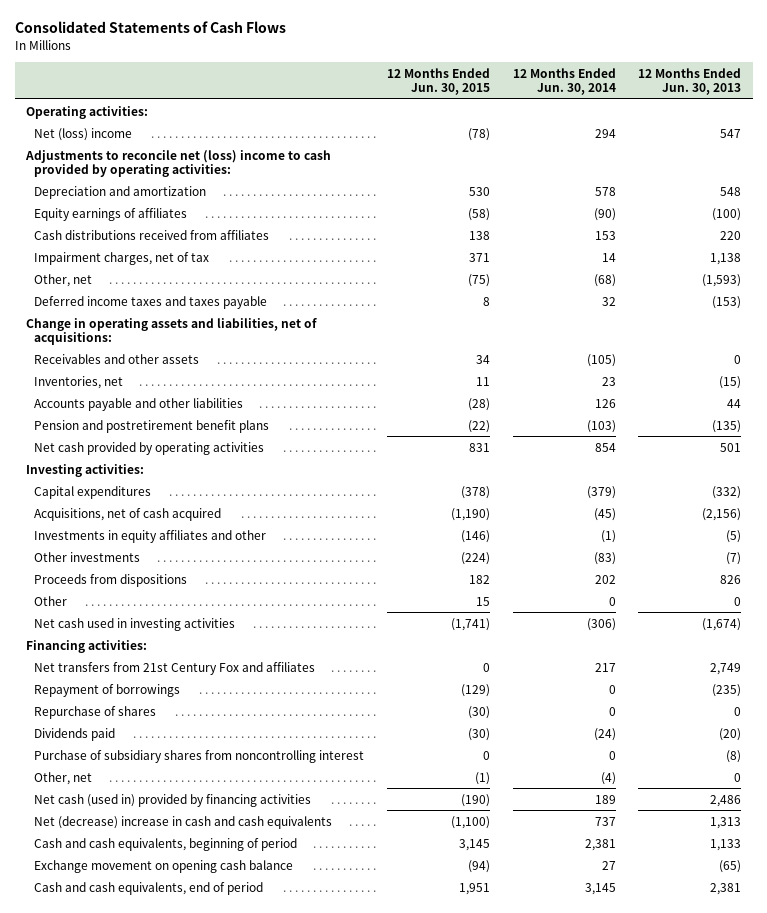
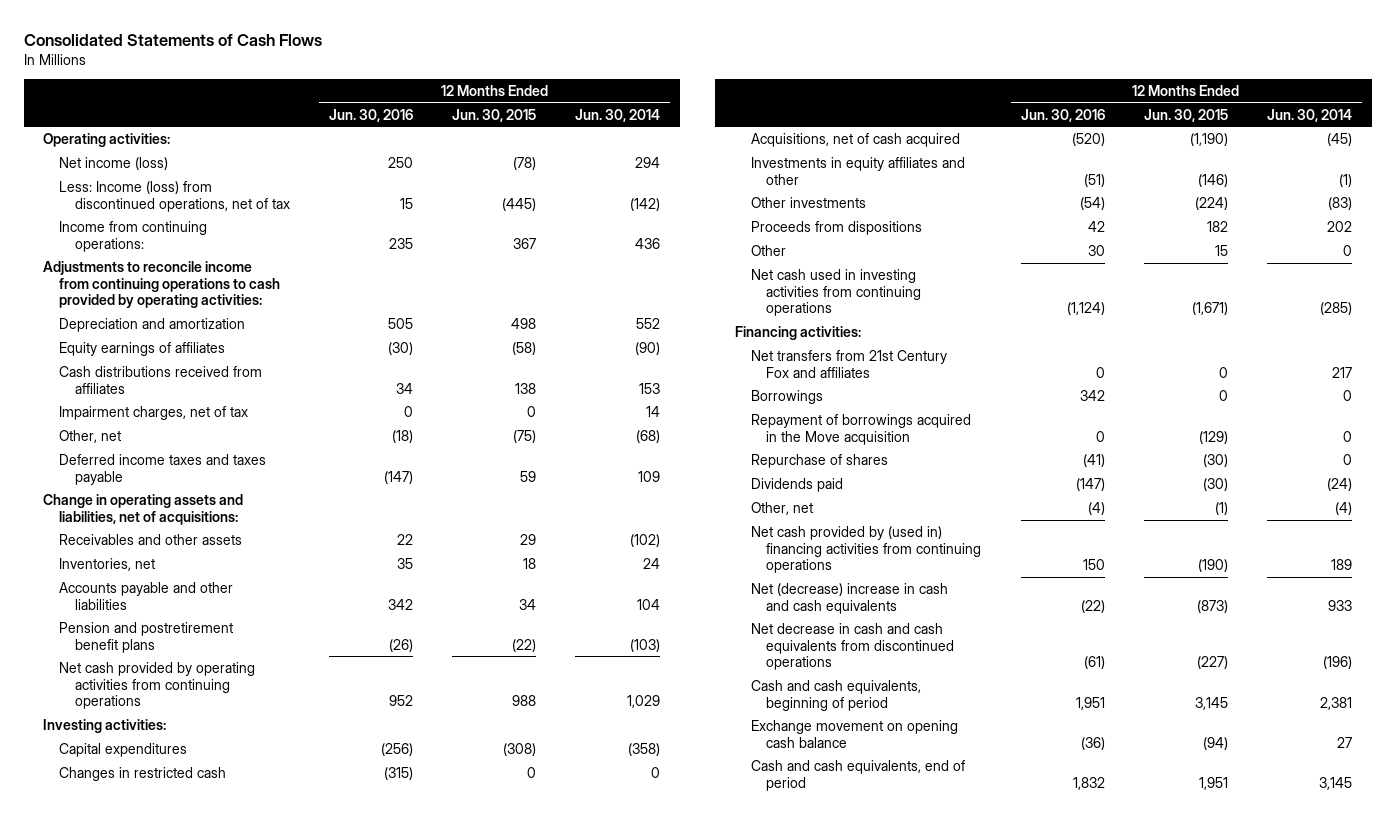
- | 12 Months Ended Jun. 30, 2015 | 12 Months Ended Jun. 30, 2014 | 12 Months Ended Jun. 30, 2013
+ | 12 Months Ended Jun. 30, 2016 | 12 Months Ended Jun. 30, 2015 | 12 Months Ended Jun. 30, 2014
- Net (loss) income | (78) | 294 | 547
- Adjustments to reconcile net (loss) income to cash provided by operating activities:
- Depreciation and amortization | 530 | 578 | 548
+ Net income (loss) | 250 | (78) | 294
+ Less: Income (loss) from discontinued operations, net of tax | 15 | (445) | (142)
+ Income from continuing operations: | 235 | 367 | 436
+ Adjustments to reconcile income from continuing operations to cash provided by operating activities:
+ Depreciation and amortization | 505 | 498 | 552
- Impairment charges, net of tax | 371 | 14 | 1,138
+ Impairment charges, net of tax | 0 | 0 | 14
- Deferred income taxes and taxes payable | 8 | 32 | (153)
+ Deferred income taxes and taxes payable | (147) | 59 | 109
- Receivables and other assets | 34 | (105) | 0
- Inventories, net | 11 | 23 | (15)
- Accounts payable and other liabilities | (28) | 126 | 44
+ Receivables and other assets | 22 | 29 | (102)
+ Inventories, net | 35 | 18 | 24
+ Accounts payable and other liabilities | 342 | 34 | 104
- Net cash provided by operating activities | 831 | 854 | 501
+ Net cash provided by operating activities from continuing operations | 952 | 988 | 1,029
- Capital expenditures | (378) | (379) | (332)
+ Capital expenditures | (256) | (308) | (358)
+ Changes in restricted cash | (315) | 0 | 0
- Net cash used in investing activities | (1,741) | (306) | (1,674)
+ Net cash used in investing activities from continuing operations | (1,124) | (1,671) | (285)
- Repayment of borrowings | (129) | 0 | (235)
+ Borrowings | 342 | 0 | 0
+ Repayment of borrowings acquired in the Move acquisition | 0 | (129) | 0
- Purchase of subsidiary shares from noncontrolling interest | 0 | 0 | (8)
- Net cash (used in) provided by financing activities | (190) | 189 | 2,486
- Net (decrease) increase in cash and cash equivalents | (1,100) | 737 | 1,313
+ Net cash provided by (used in) financing activities from continuing operations | 150 | (190) | 189
+ Net (decrease) increase in cash and cash equivalents | (22) | (873) | 933
+ Net decrease in cash and cash equivalents from discontinued operations | (61) | (227) | (196)

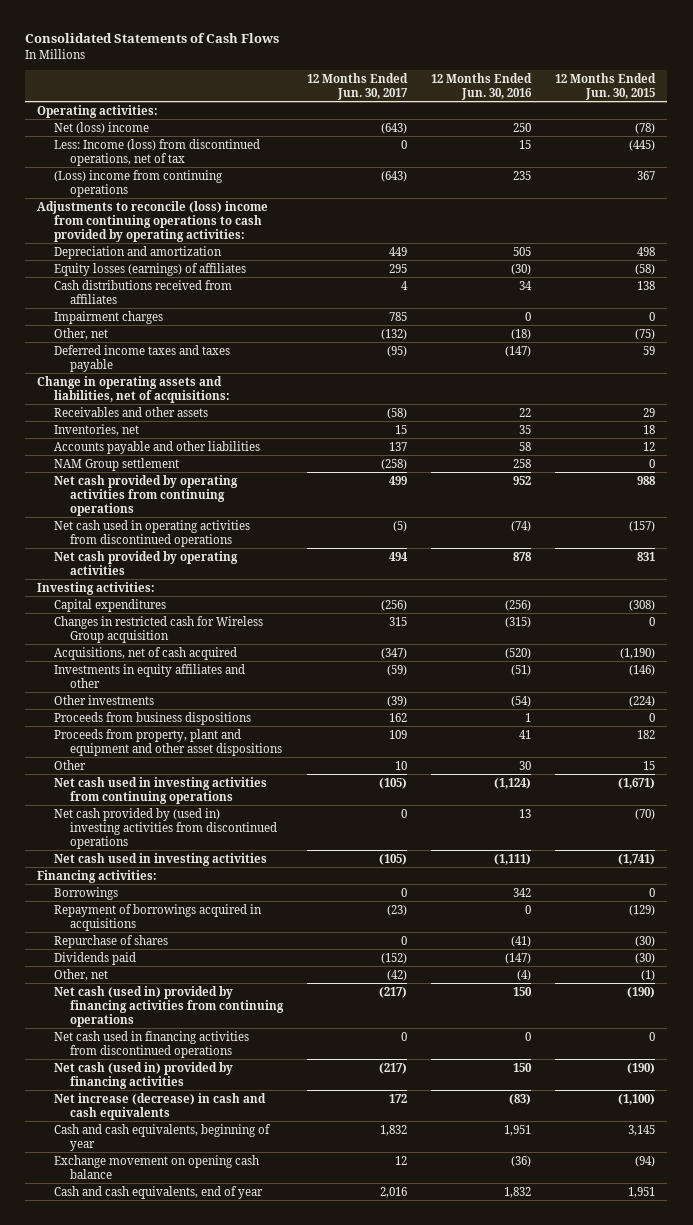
- | 12 Months Ended Jun. 30, 2016 | 12 Months Ended Jun. 30, 2015 | 12 Months Ended Jun. 30, 2014
+ | 12 Months Ended Jun. 30, 2017 | 12 Months Ended Jun. 30, 2016 | 12 Months Ended Jun. 30, 2015
- Net income (loss) | 250 | (78) | 294
+ Net (loss) income | (643) | 250 | (78)
- Income from continuing operations: | 235 | 367 | 436
- Adjustments to reconcile income from continuing operations to cash provided by operating activities:
+ (Loss) income from continuing operations | (643) | 235 | 367
+ Adjustments to reconcile (loss) income from continuing operations to cash provided by operating activities:
- Equity earnings of affiliates | (30) | (58) | (90)
+ Equity losses (earnings) of affiliates | 295 | (30) | (58)
- Impairment charges, net of tax | 0 | 0 | 14
+ Impairment charges | 785 | 0 | 0
- Accounts payable and other liabilities | 342 | 34 | 104
- Pension and postretirement benefit plans | (26) | (22) | (103)
+ Accounts payable and other liabilities | 137 | 58 | 12
+ NAM Group settlement | (258) | 258 | 0
+ Net cash used in operating activities from discontinued operations | (5) | (74) | (157)
+ Net cash provided by operating activities | 494 | 878 | 831
- Changes in restricted cash | (315) | 0 | 0
+ Changes in restricted cash for Wireless Group acquisition | 315 | (315) | 0
- Proceeds from dispositions | 42 | 182 | 202
+ Proceeds from business dispositions | 162 | 1 | 0
+ Proceeds from property, plant and equipment and other asset dispositions | 109 | 41 | 182
+ Net cash provided by (used in) investing activities from discontinued operations | 0 | 13 | (70)
+ Net cash used in investing activities | (105) | (1,111) | (1,741)
- Net transfers from 21st Century Fox and affiliates | 0 | 0 | 217
- Repayment of borrowings acquired in the Move acquisition | 0 | (129) | 0
+ Repayment of borrowings acquired in acquisitions | (23) | 0 | (129)
- Net cash provided by (used in) financing activities from continuing operations | 150 | (190) | 189
- Net (decrease) increase in cash and cash equivalents | (22) | (873) | 933
- Net decrease in cash and cash equivalents from discontinued operations | (61) | (227) | (196)
- Cash and cash equivalents, beginning of period | 1,951 | 3,145 | 2,381
+ Net cash (used in) provided by financing activities from continuing operations | (217) | 150 | (190)
+ Net cash used in financing activities from discontinued operations | 0 | 0 | 0
+ Net cash (used in) provided by financing activities | (217) | 150 | (190)
+ Net increase (decrease) in cash and cash equivalents | 172 | (83) | (1,100)
+ Cash and cash equivalents, beginning of year | 1,832 | 1,951 | 3,145
- Cash and cash equivalents, end of period | 1,832 | 1,951 | 3,145
+ Cash and cash equivalents, end of year | 2,016 | 1,832 | 1,951

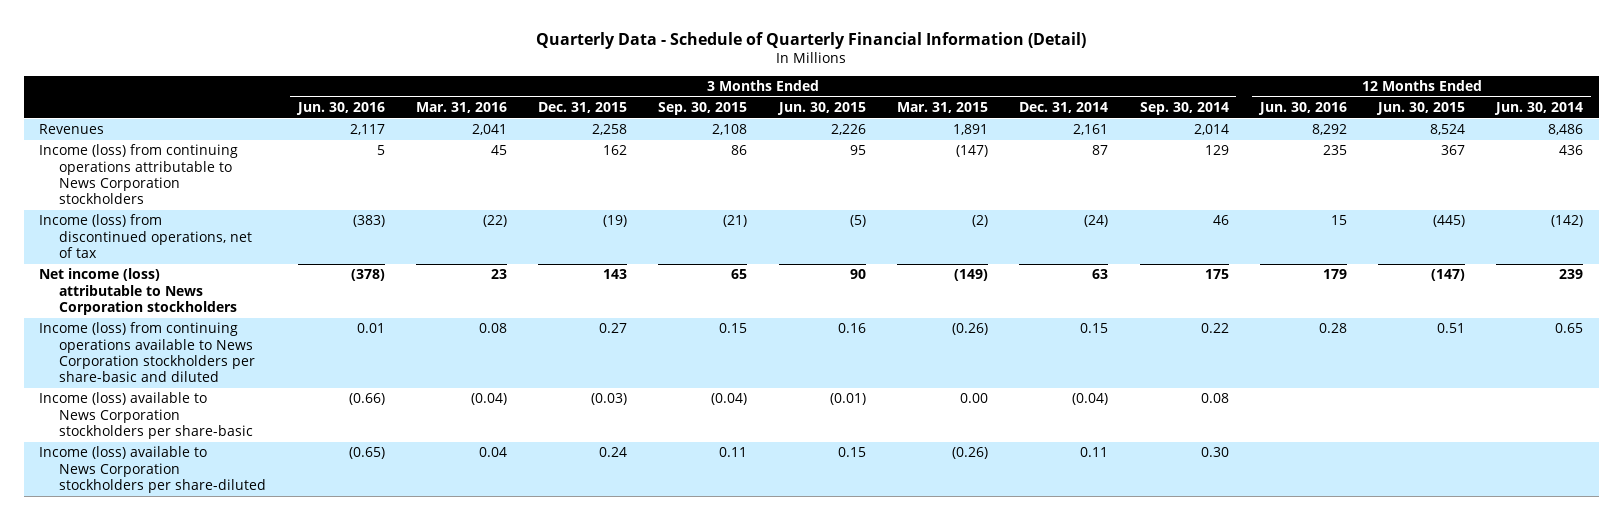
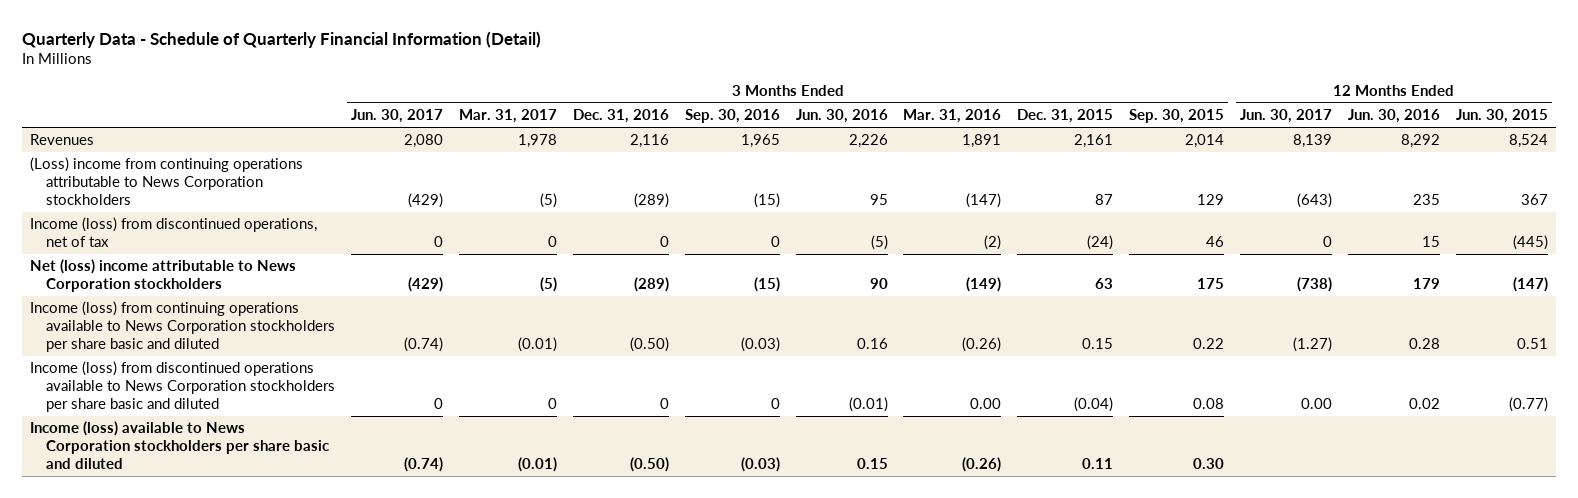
- | 3 Months Ended Jun. 30, 2016 | 3 Months Ended Mar. 31, 2016 | 3 Months Ended Dec. 31, 2015 | 3 Months Ended Sep. 30, 2015 | 3 Months Ended Jun. 30, 2015 | 3 Months Ended Mar. 31, 2015 | 3 Months Ended Dec. 31, 2014 | 3 Months Ended Sep. 30, 2014 | 12 Months Ended Jun. 30, 2016 | 12 Months Ended Jun. 30, 2015 | 12 Months Ended Jun. 30, 2014
+ | 3 Months Ended Jun. 30, 2017 | 3 Months Ended Mar. 31, 2017 | 3 Months Ended Dec. 31, 2016 | 3 Months Ended Sep. 30, 2016 | 3 Months Ended Jun. 30, 2016 | 3 Months Ended Mar. 31, 2016 | 3 Months Ended Dec. 31, 2015 | 3 Months Ended Sep. 30, 2015 | 12 Months Ended Jun. 30, 2017 | 12 Months Ended Jun. 30, 2016 | 12 Months Ended Jun. 30, 2015
- Revenues | 2,117 | 2,041 | 2,258 | 2,108 | 2,226 | 1,891 | 2,161 | 2,014 | 8,292 | 8,524 | 8,486
- Income (loss) from continuing operations attributable to News Corporation stockholders | 5 | 45 | 162 | 86 | 95 | (147) | 87 | 129 | 235 | 367 | 436
- Income (loss) from discontinued operations, net of tax | (383) | (22) | (19) | (21) | (5) | (2) | (24) | 46 | 15 | (445) | (142)
- Net income (loss) attributable to News Corporation stockholders | (378) | 23 | 143 | 65 | 90 | (149) | 63 | 175 | 179 | (147) | 239
- Income (loss) from continuing operations available to News Corporation stockholders per share-basic and diluted | 0.01 | 0.08 | 0.27 | 0.15 | 0.16 | (0.26) | 0.15 | 0.22 | 0.28 | 0.51 | 0.65
- Income (loss) available to News Corporation stockholders per share-basic | (0.66) | (0.04) | (0.03) | (0.04) | (0.01) | 0.00 | (0.04) | 0.08 | | |
- Income (loss) available to News Corporation stockholders per share-diluted | (0.65) | 0.04 | 0.24 | 0.11 | 0.15 | (0.26) | 0.11 | 0.30 | | |
+ Revenues | 2,080 | 1,978 | 2,116 | 1,965 | 2,226 | 1,891 | 2,161 | 2,014 | 8,139 | 8,292 | 8,524
+ (Loss) income from continuing operations attributable to News Corporation stockholders | (429) | (5) | (289) | (15) | 95 | (147) | 87 | 129 | (643) | 235 | 367
+ Income (loss) from discontinued operations, net of tax | 0 | 0 | 0 | 0 | (5) | (2) | (24) | 46 | 0 | 15 | (445)
+ Net (loss) income attributable to News Corporation stockholders | (429) | (5) | (289) | (15) | 90 | (149) | 63 | 175 | (738) | 179 | (147)
+ Income (loss) from continuing operations available to News Corporation stockholders per share basic and diluted | (0.74) | (0.01) | (0.50) | (0.03) | 0.16 | (0.26) | 0.15 | 0.22 | (1.27) | 0.28 | 0.51
+ Income (loss) from discontinued operations available to News Corporation stockholders per share basic and diluted | 0 | 0 | 0 | 0 | (0.01) | 0.00 | (0.04) | 0.08 | 0.00 | 0.02 | (0.77)
+ Income (loss) available to News Corporation stockholders per share basic and diluted | (0.74) | (0.01) | (0.50) | (0.03) | 0.15 | (0.26) | 0.11 | 0.30 | | |

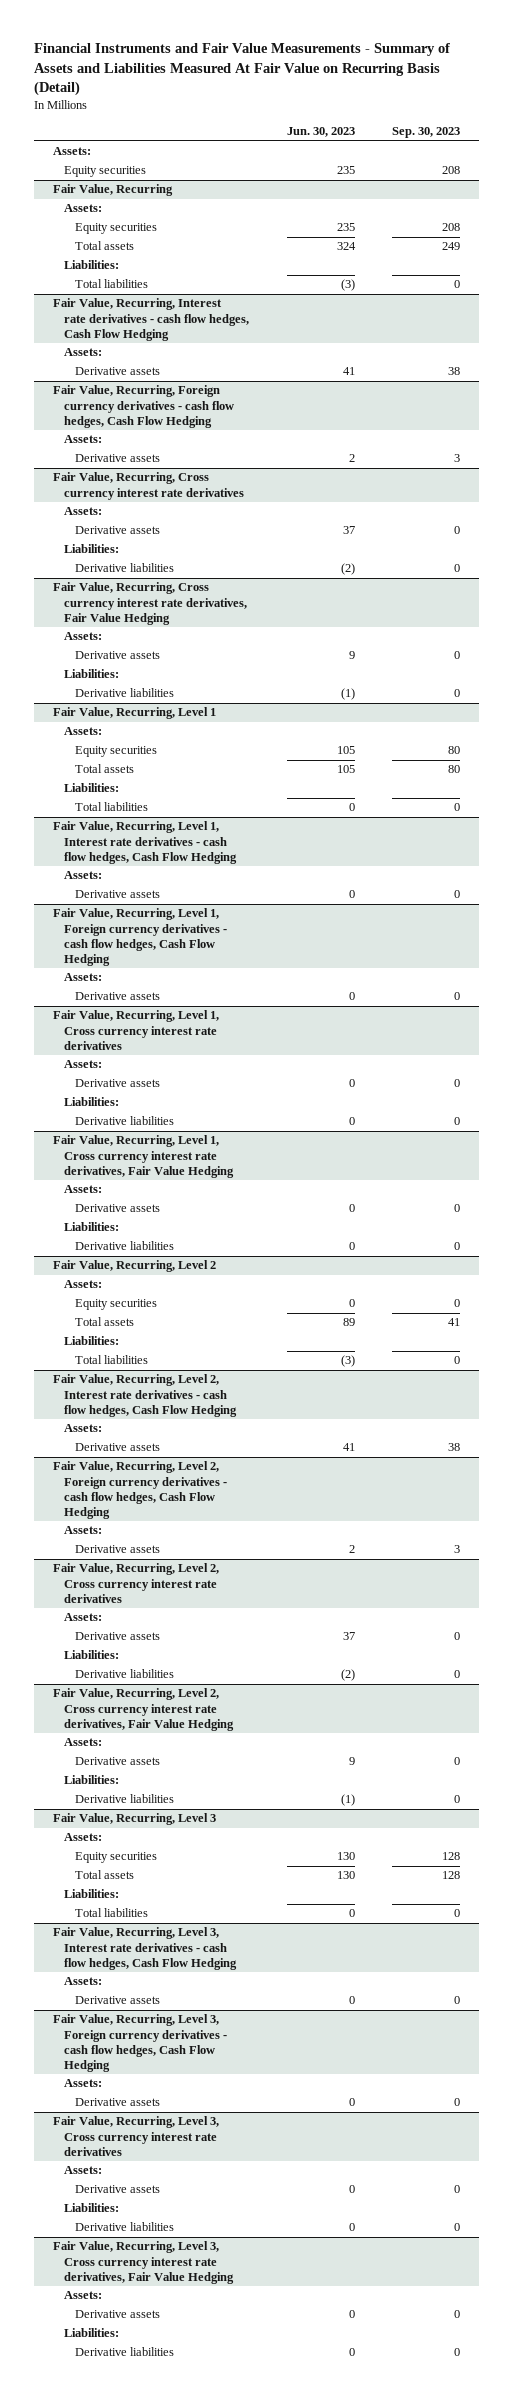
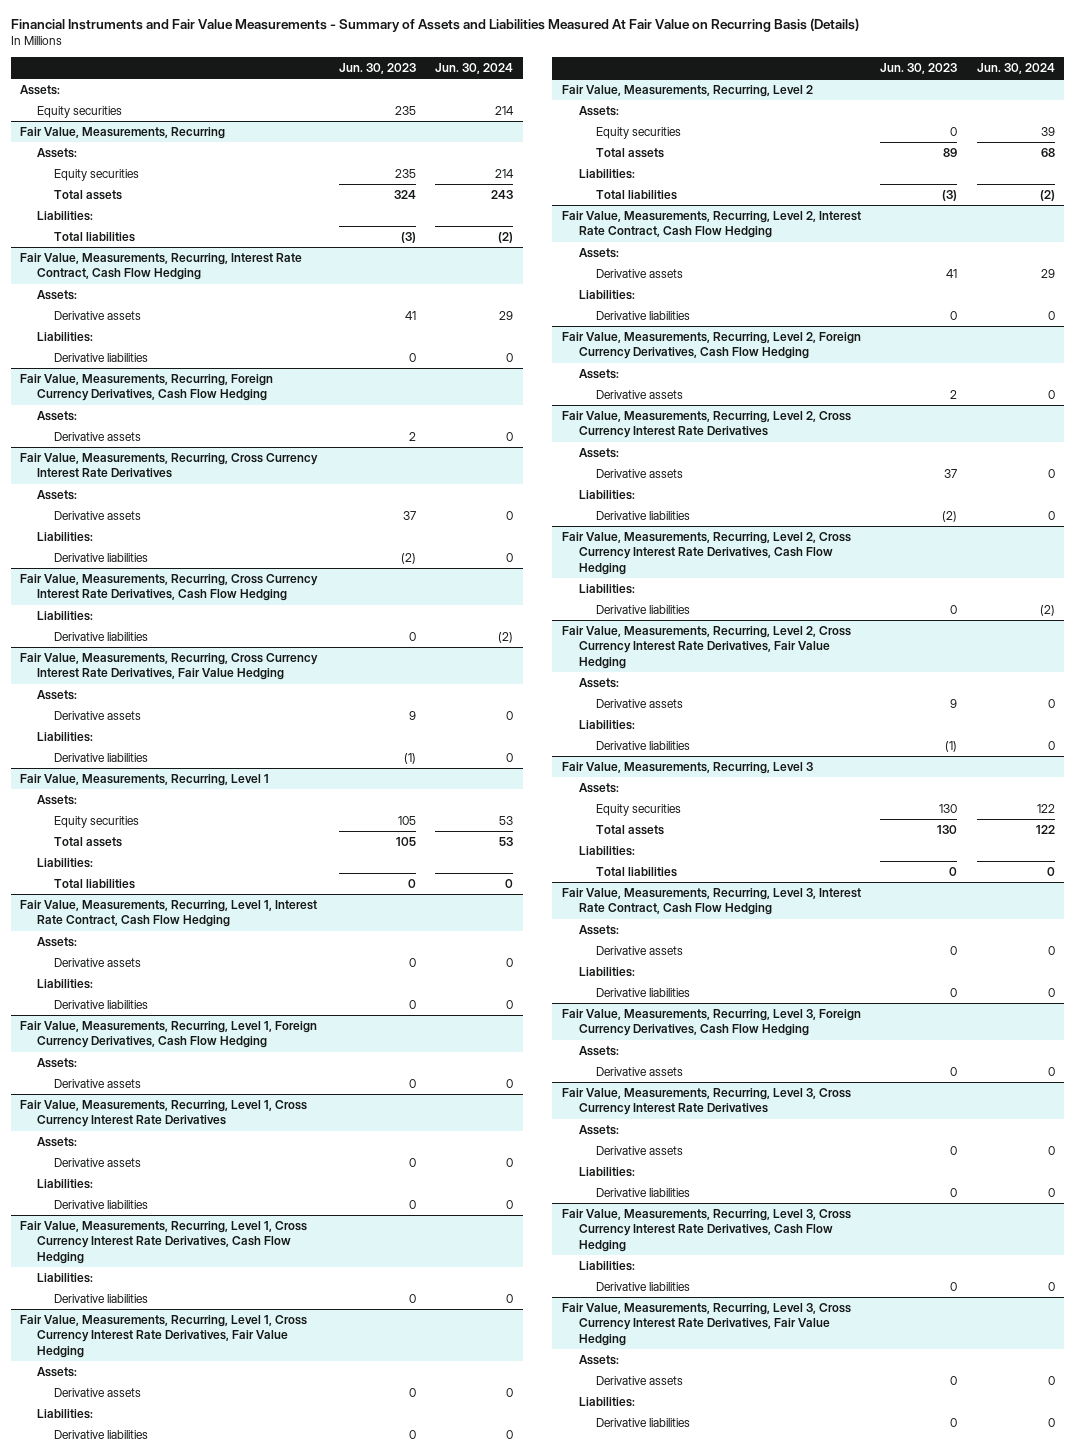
- Financial Instruments and Fair Value Measurements - Summary of Assets and Liabilities Measured At Fair Value on Recurring Basis (Detail)
+ Financial Instruments and Fair Value Measurements - Summary of Assets and Liabilities Measured At Fair Value on Recurring Basis (Details)
- | Jun. 30, 2023 | Sep. 30, 2023
+ | Jun. 30, 2023 | Jun. 30, 2024
- Fair Value, Recurring
+ Fair Value, Measurements, Recurring
- Fair Value, Recurring, Interest rate derivatives - cash flow hedges, Cash Flow Hedging
+ Fair Value, Measurements, Recurring, Interest Rate Contract, Cash Flow Hedging
- Fair Value, Recurring, Foreign currency derivatives - cash flow hedges, Cash Flow Hedging
+ Liabilities:
+ Derivative liabilities | 0 | 0
+ Fair Value, Measurements, Recurring, Foreign Currency Derivatives, Cash Flow Hedging
- Fair Value, Recurring, Cross currency interest rate derivatives
+ Fair Value, Measurements, Recurring, Cross Currency Interest Rate Derivatives
- Fair Value, Recurring, Cross currency interest rate derivatives, Fair Value Hedging
+ Fair Value, Measurements, Recurring, Cross Currency Interest Rate Derivatives, Cash Flow Hedging
+ Liabilities:
+ Derivative liabilities | 0 | (2)
+ Fair Value, Measurements, Recurring, Cross Currency Interest Rate Derivatives, Fair Value Hedging
- Fair Value, Recurring, Level 1
+ Fair Value, Measurements, Recurring, Level 1
- Fair Value, Recurring, Level 1, Interest rate derivatives - cash flow hedges, Cash Flow Hedging
+ Fair Value, Measurements, Recurring, Level 1, Interest Rate Contract, Cash Flow Hedging
- Fair Value, Recurring, Level 1, Foreign currency derivatives - cash flow hedges, Cash Flow Hedging
+ Liabilities:
+ Derivative liabilities | 0 | 0
+ Fair Value, Measurements, Recurring, Level 1, Foreign Currency Derivatives, Cash Flow Hedging
- Fair Value, Recurring, Level 1, Cross currency interest rate derivatives
+ Fair Value, Measurements, Recurring, Level 1, Cross Currency Interest Rate Derivatives
- Fair Value, Recurring, Level 1, Cross currency interest rate derivatives, Fair Value Hedging
+ Fair Value, Measurements, Recurring, Level 1, Cross Currency Interest Rate Derivatives, Cash Flow Hedging
+ Liabilities:
+ Derivative liabilities | 0 | 0
+ Fair Value, Measurements, Recurring, Level 1, Cross Currency Interest Rate Derivatives, Fair Value Hedging
- Fair Value, Recurring, Level 2
+ Fair Value, Measurements, Recurring, Level 2
- Fair Value, Recurring, Level 2, Interest rate derivatives - cash flow hedges, Cash Flow Hedging
+ Fair Value, Measurements, Recurring, Level 2, Interest Rate Contract, Cash Flow Hedging
- Fair Value, Recurring, Level 2, Foreign currency derivatives - cash flow hedges, Cash Flow Hedging
+ Liabilities:
+ Derivative liabilities | 0 | 0
+ Fair Value, Measurements, Recurring, Level 2, Foreign Currency Derivatives, Cash Flow Hedging
- Fair Value, Recurring, Level 2, Cross currency interest rate derivatives
+ Fair Value, Measurements, Recurring, Level 2, Cross Currency Interest Rate Derivatives
- Fair Value, Recurring, Level 2, Cross currency interest rate derivatives, Fair Value Hedging
+ Fair Value, Measurements, Recurring, Level 2, Cross Currency Interest Rate Derivatives, Cash Flow Hedging
+ Liabilities:
+ Derivative liabilities | 0 | (2)
+ Fair Value, Measurements, Recurring, Level 2, Cross Currency Interest Rate Derivatives, Fair Value Hedging
- Fair Value, Recurring, Level 3
+ Fair Value, Measurements, Recurring, Level 3
- Fair Value, Recurring, Level 3, Interest rate derivatives - cash flow hedges, Cash Flow Hedging
+ Fair Value, Measurements, Recurring, Level 3, Interest Rate Contract, Cash Flow Hedging
- Fair Value, Recurring, Level 3, Foreign currency derivatives - cash flow hedges, Cash Flow Hedging
+ Liabilities:
+ Derivative liabilities | 0 | 0
+ Fair Value, Measurements, Recurring, Level 3, Foreign Currency Derivatives, Cash Flow Hedging
- Fair Value, Recurring, Level 3, Cross currency interest rate derivatives
+ Fair Value, Measurements, Recurring, Level 3, Cross Currency Interest Rate Derivatives
- Fair Value, Recurring, Level 3, Cross currency interest rate derivatives, Fair Value Hedging
+ Fair Value, Measurements, Recurring, Level 3, Cross Currency Interest Rate Derivatives, Cash Flow Hedging
+ Liabilities:
+ Derivative liabilities | 0 | 0
+ Fair Value, Measurements, Recurring, Level 3, Cross Currency Interest Rate Derivatives, Fair Value Hedging

